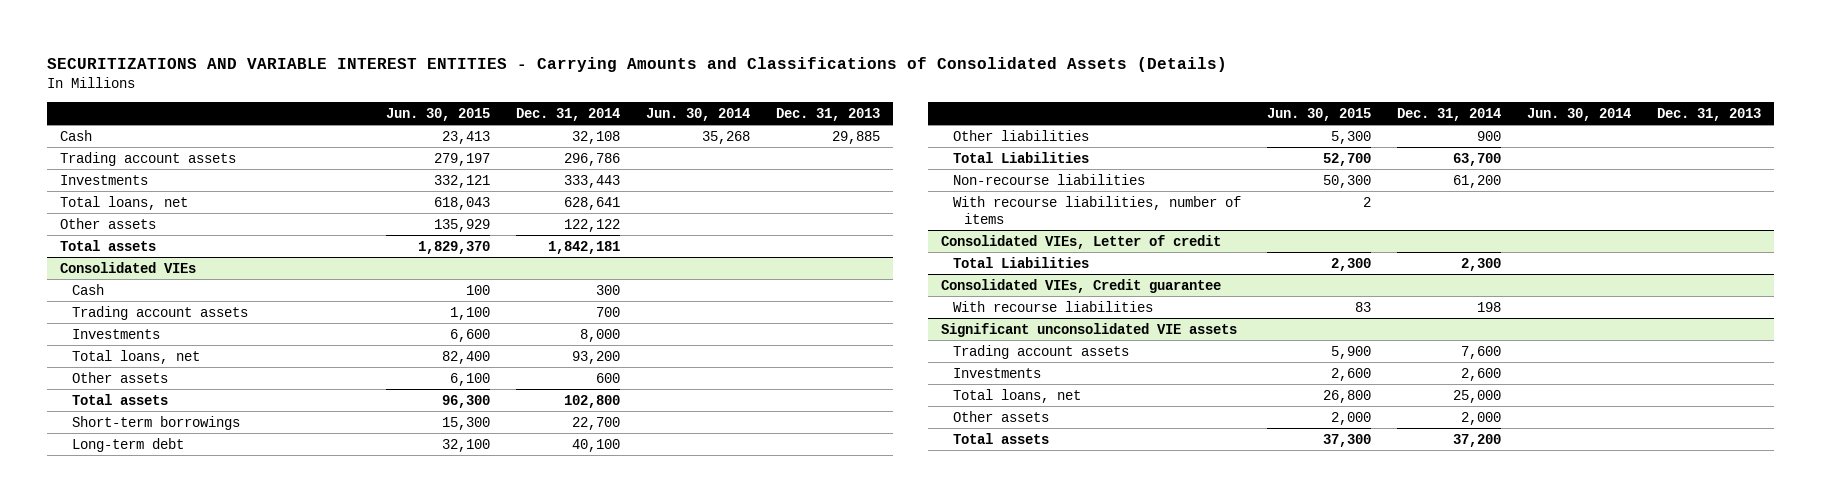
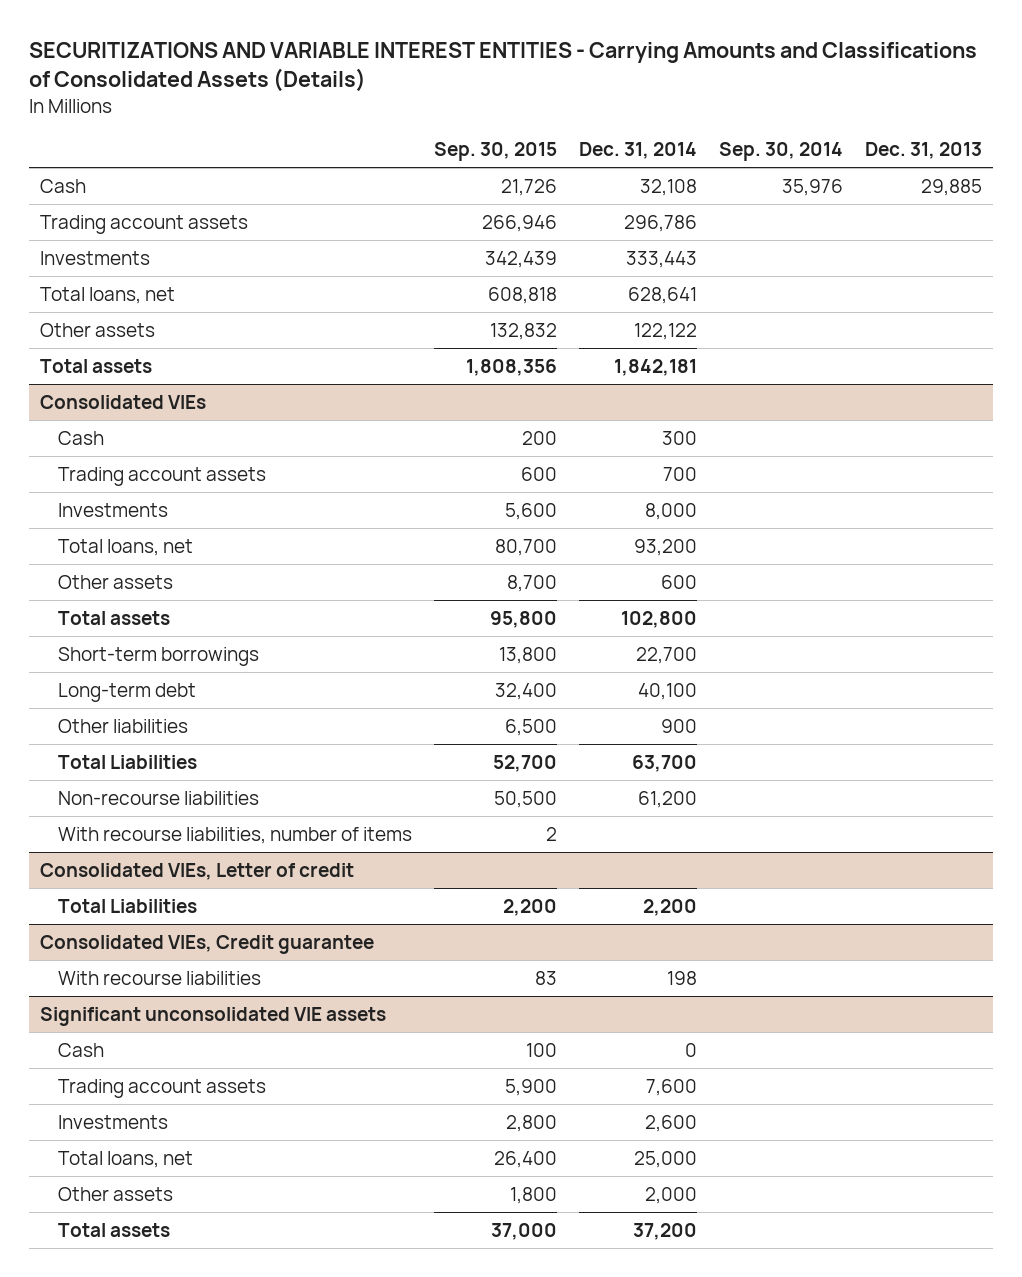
- | Jun. 30, 2015 | Dec. 31, 2014 | Jun. 30, 2014 | Dec. 31, 2013
+ | Sep. 30, 2015 | Dec. 31, 2014 | Sep. 30, 2014 | Dec. 31, 2013
@ Consolidated VIEs, Letter of credit
- Total Liabilities | 2,300 | 2,300 | |
+ Total Liabilities | 2,200 | 2,200 | |
@ Significant unconsolidated VIE assets
+ Cash | 100 | 0 | |

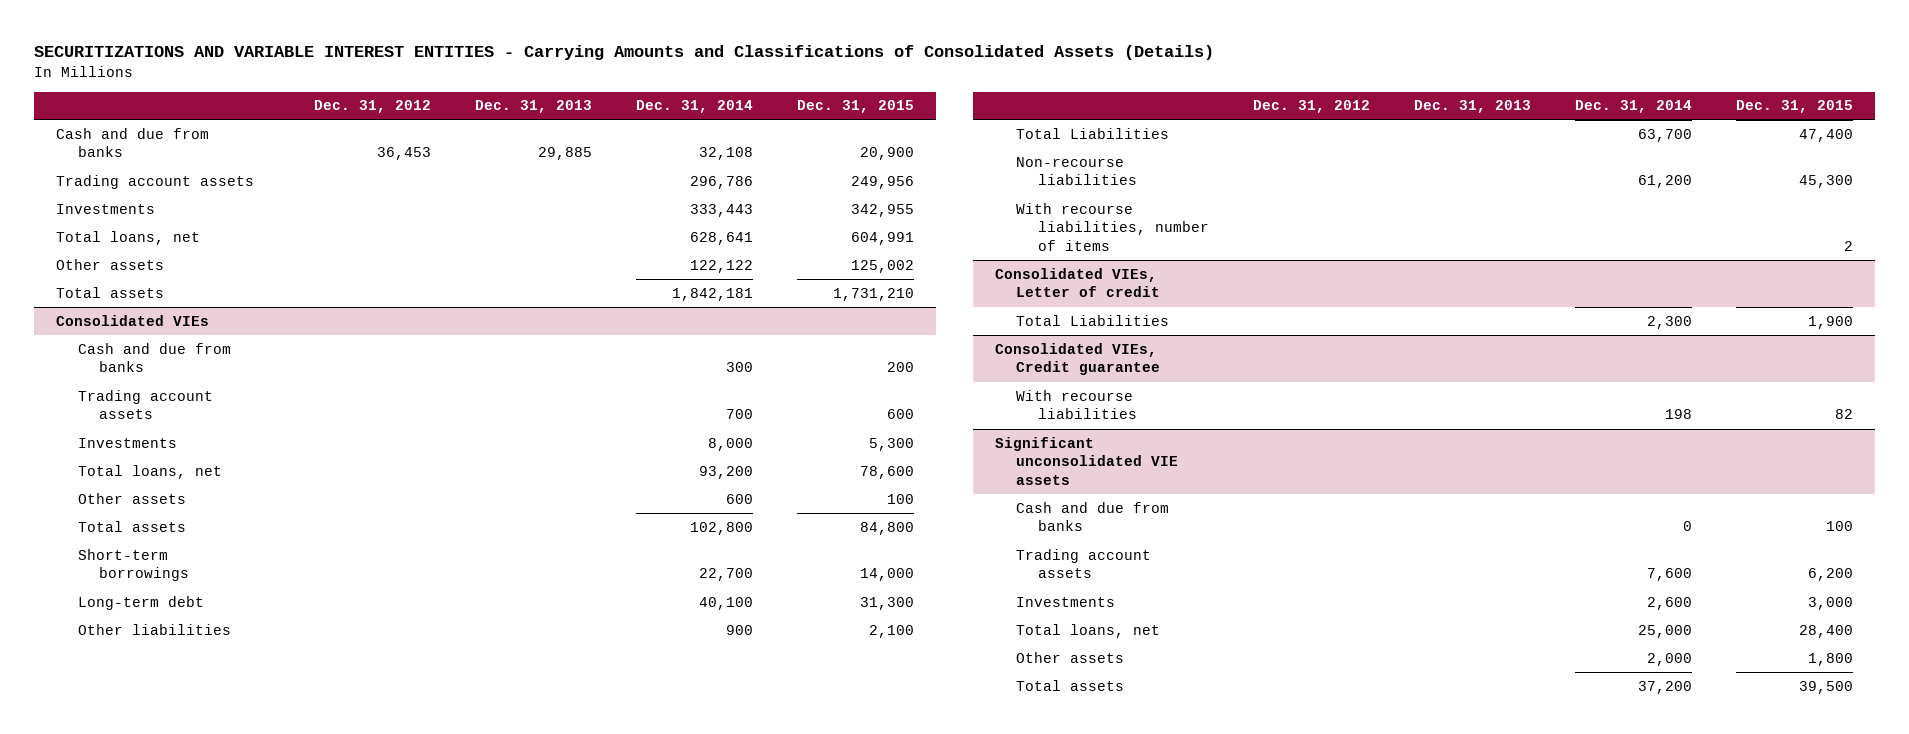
- | Sep. 30, 2015 | Dec. 31, 2014 | Sep. 30, 2014 | Dec. 31, 2013
+ | Dec. 31, 2012 | Dec. 31, 2013 | Dec. 31, 2014 | Dec. 31, 2015
- Cash | 21,726 | 32,108 | 35,976 | 29,885
+ Cash and due from banks | 36,453 | 29,885 | 32,108 | 20,900
@ Consolidated VIEs
- Cash | 200 | 300 | |
+ Cash and due from banks | | | 300 | 200
@ Consolidated VIEs, Letter of credit
- Total Liabilities | 2,200 | 2,200 | |
+ Total Liabilities | | | 2,300 | 1,900
@ Significant unconsolidated VIE assets
- Cash | 100 | 0 | |
+ Cash and due from banks | | | 0 | 100

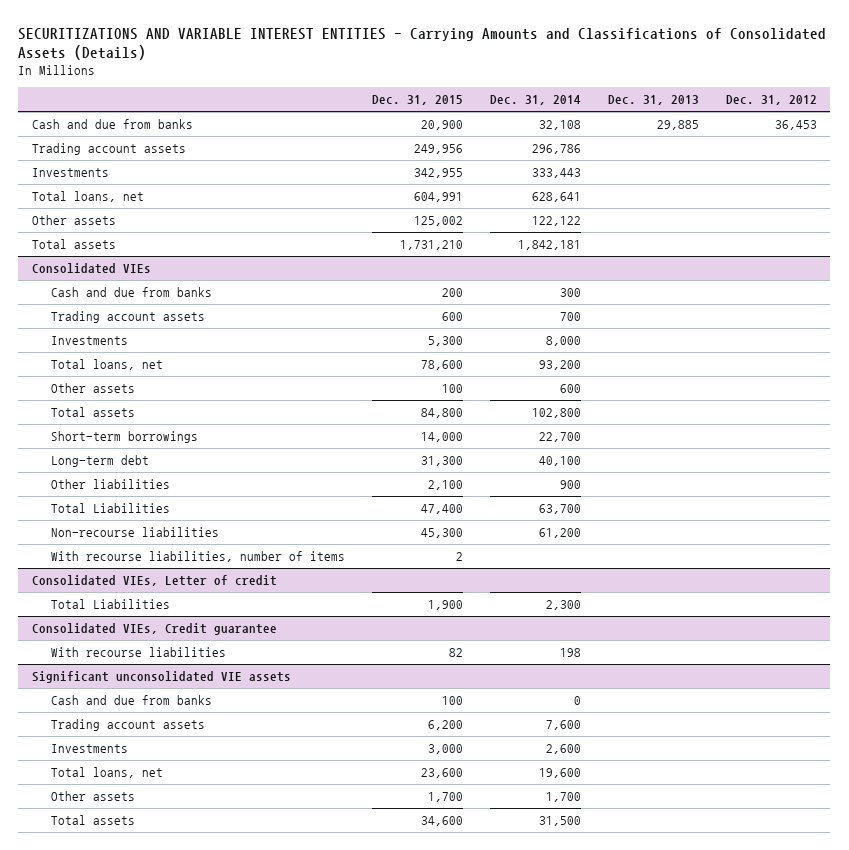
- | Dec. 31, 2012 | Dec. 31, 2013 | Dec. 31, 2014 | Dec. 31, 2015
+ | Dec. 31, 2015 | Dec. 31, 2014 | Dec. 31, 2013 | Dec. 31, 2012
@ Significant unconsolidated VIE assets
- Total loans, net | | | 25,000 | 28,400
- Other assets | | | 2,000 | 1,800
- Total assets | | | 37,200 | 39,500
+ Total loans, net | 23,600 | 19,600 | |
+ Other assets | 1,700 | 1,700 | |
+ Total assets | 34,600 | 31,500 | |

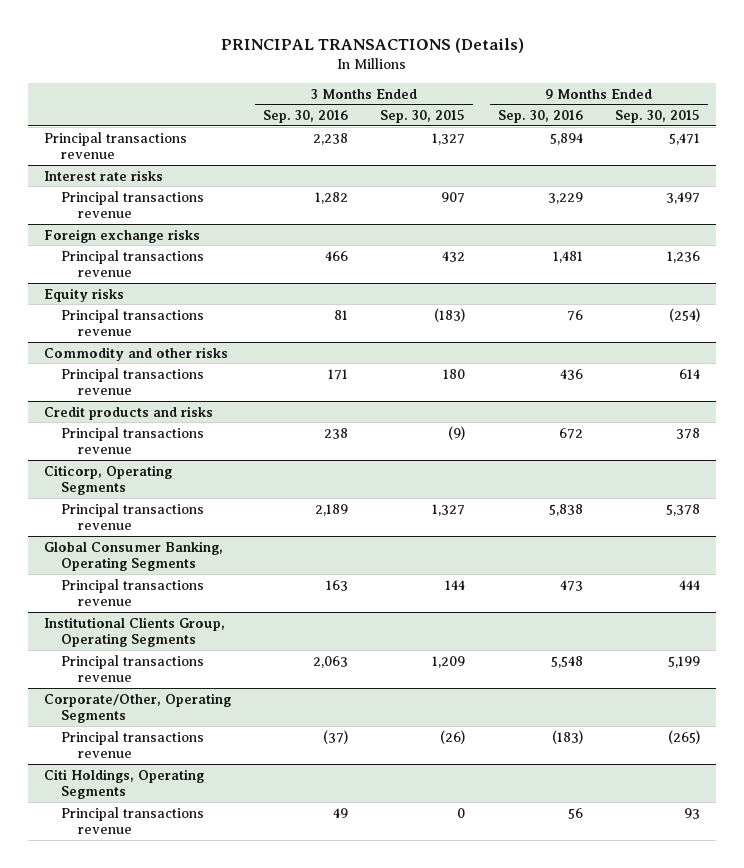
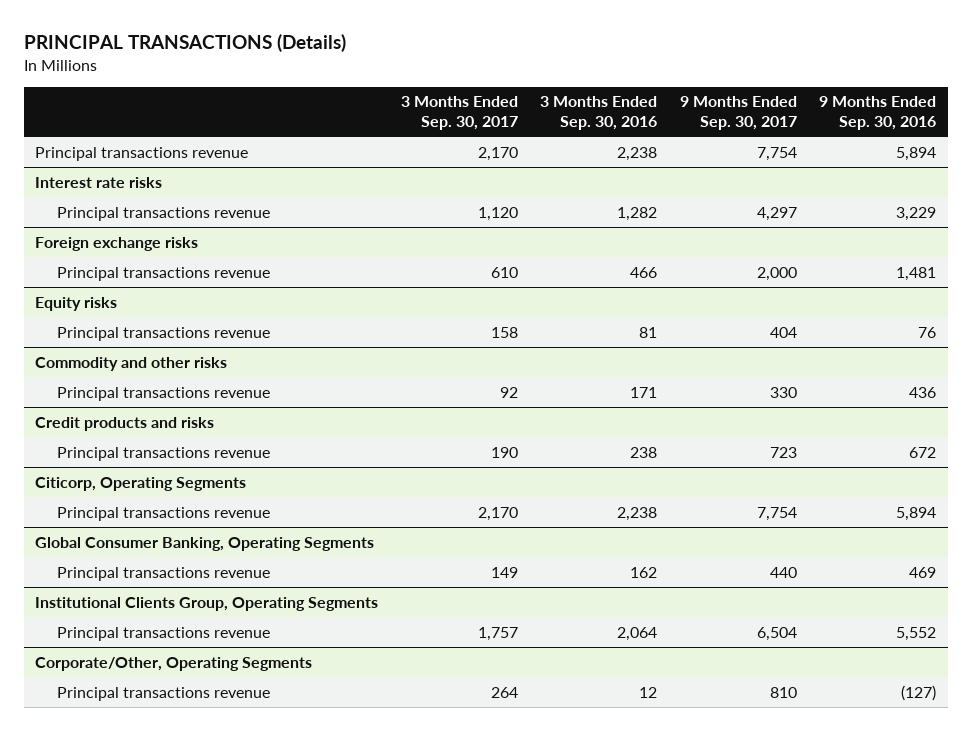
- | 3 Months Ended Sep. 30, 2016 | 3 Months Ended Sep. 30, 2015 | 9 Months Ended Sep. 30, 2016 | 9 Months Ended Sep. 30, 2015
+ | 3 Months Ended Sep. 30, 2017 | 3 Months Ended Sep. 30, 2016 | 9 Months Ended Sep. 30, 2017 | 9 Months Ended Sep. 30, 2016
@ Citicorp, Operating Segments
- Principal transactions revenue | 2,189 | 1,327 | 5,838 | 5,378
+ Principal transactions revenue | 2,170 | 2,238 | 7,754 | 5,894
@ Global Consumer Banking, Operating Segments
- Principal transactions revenue | 163 | 144 | 473 | 444
+ Principal transactions revenue | 149 | 162 | 440 | 469
@ Institutional Clients Group, Operating Segments
- Principal transactions revenue | 2,063 | 1,209 | 5,548 | 5,199
+ Principal transactions revenue | 1,757 | 2,064 | 6,504 | 5,552
@ Corporate/Other, Operating Segments
- Principal transactions revenue | (37) | (26) | (183) | (265)
- Citi Holdings, Operating Segments
- Principal transactions revenue | 49 | 0 | 56 | 93
@ Corporate/Other, Operating Segments
+ Principal transactions revenue | 264 | 12 | 810 | (127)

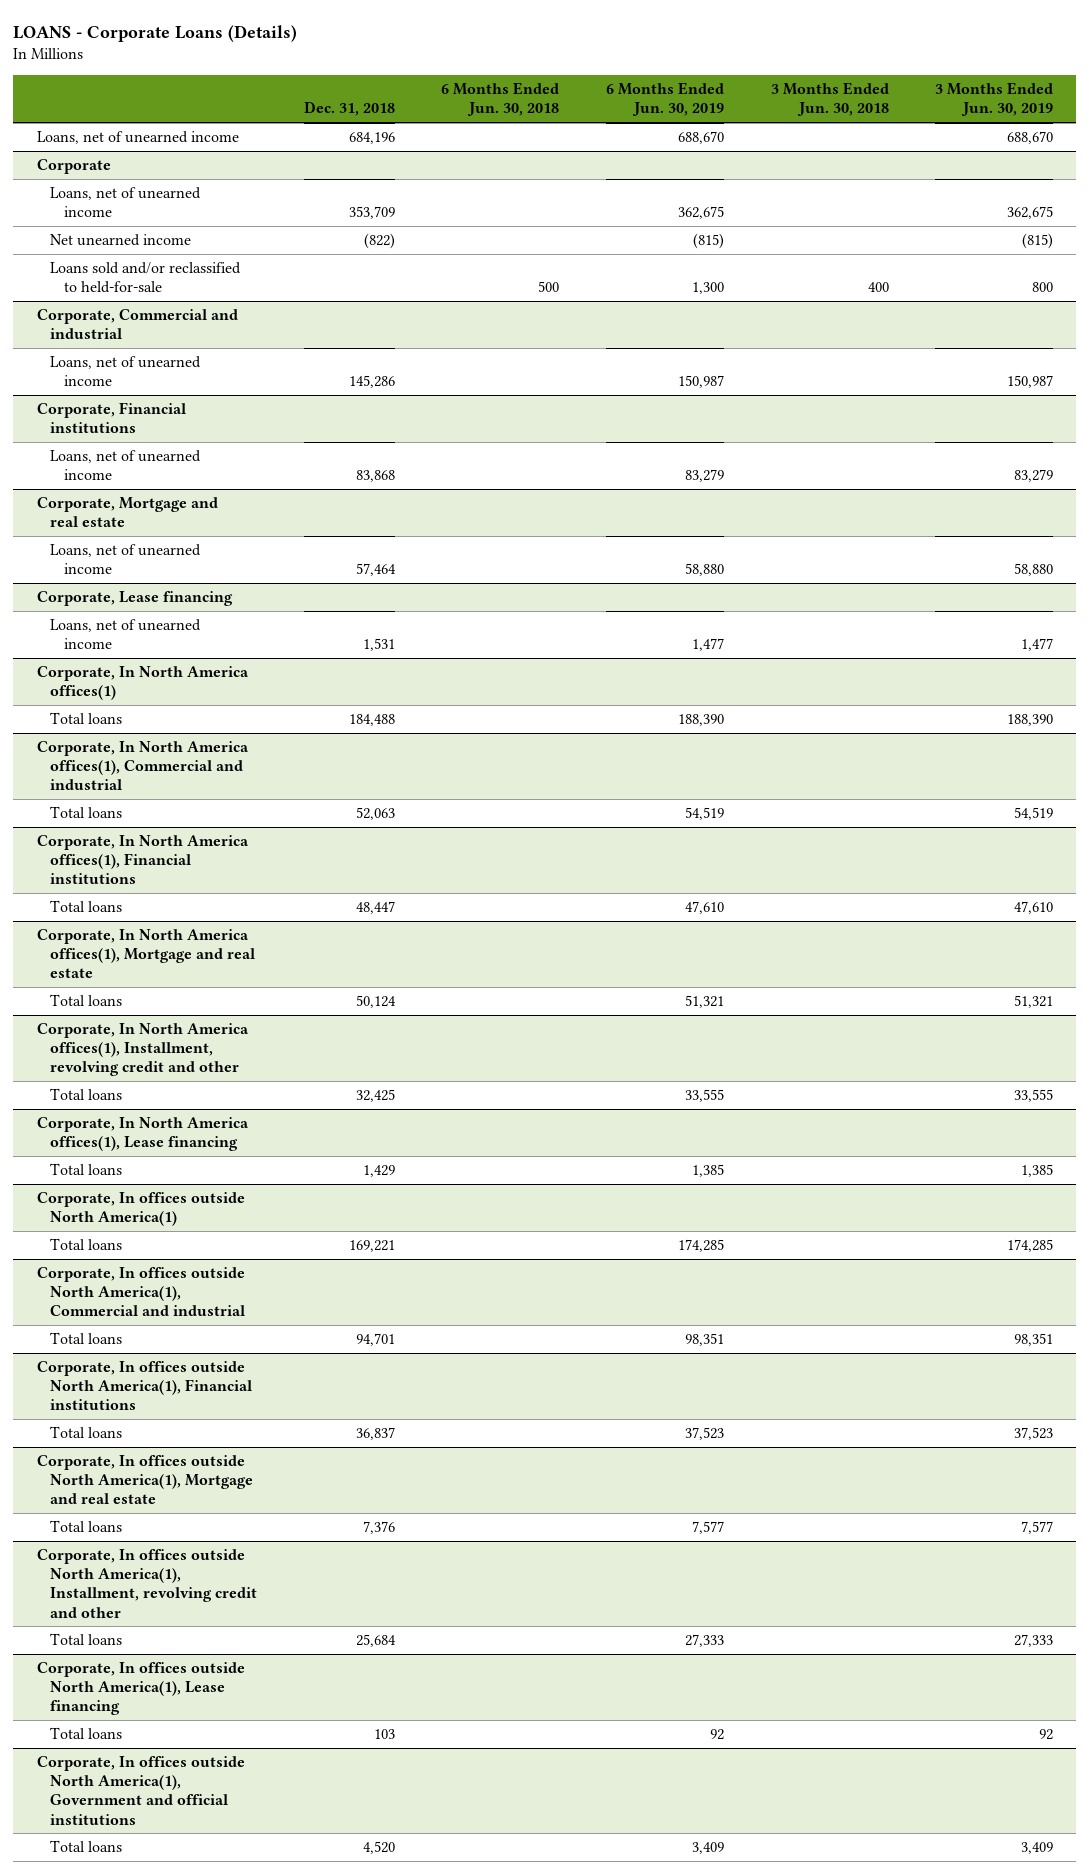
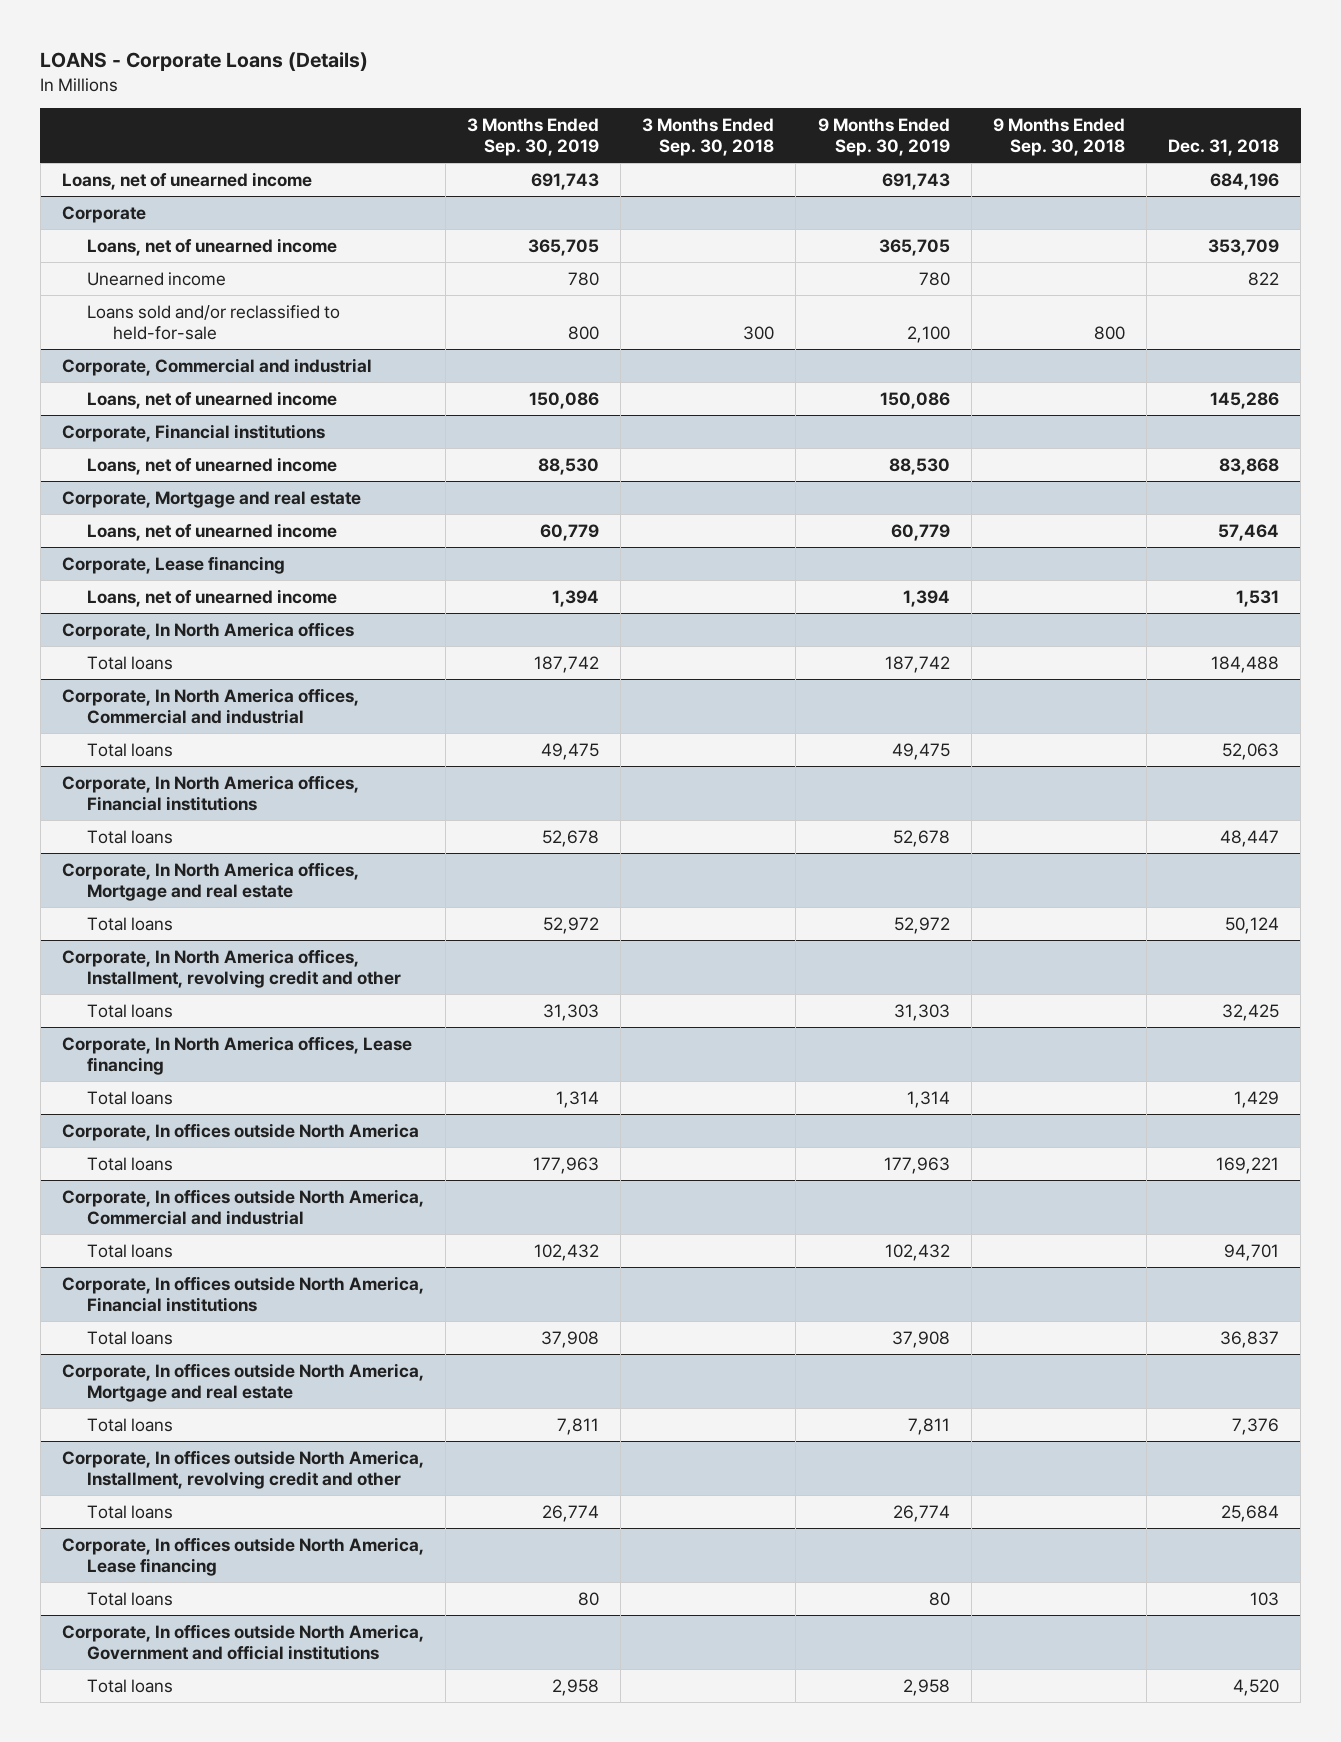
- | Dec. 31, 2018 | 6 Months Ended Jun. 30, 2018 | 6 Months Ended Jun. 30, 2019 | 3 Months Ended Jun. 30, 2018 | 3 Months Ended Jun. 30, 2019
+ | 3 Months Ended Sep. 30, 2019 | 3 Months Ended Sep. 30, 2018 | 9 Months Ended Sep. 30, 2019 | 9 Months Ended Sep. 30, 2018 | Dec. 31, 2018
@ Corporate
- Net unearned income | (822) | | (815) | | (815)
+ Unearned income | 780 | | 780 | | 822
- Corporate, In North America offices(1)
+ Corporate, In North America offices
- Corporate, In North America offices(1), Commercial and industrial
+ Corporate, In North America offices, Commercial and industrial
- Corporate, In North America offices(1), Financial institutions
+ Corporate, In North America offices, Financial institutions
- Corporate, In North America offices(1), Mortgage and real estate
+ Corporate, In North America offices, Mortgage and real estate
- Corporate, In North America offices(1), Installment, revolving credit and other
+ Corporate, In North America offices, Installment, revolving credit and other
- Corporate, In North America offices(1), Lease financing
+ Corporate, In North America offices, Lease financing
- Corporate, In offices outside North America(1)
+ Corporate, In offices outside North America
- Corporate, In offices outside North America(1), Commercial and industrial
+ Corporate, In offices outside North America, Commercial and industrial
- Corporate, In offices outside North America(1), Financial institutions
+ Corporate, In offices outside North America, Financial institutions
- Corporate, In offices outside North America(1), Mortgage and real estate
+ Corporate, In offices outside North America, Mortgage and real estate
- Corporate, In offices outside North America(1), Installment, revolving credit and other
+ Corporate, In offices outside North America, Installment, revolving credit and other
- Corporate, In offices outside North America(1), Lease financing
+ Corporate, In offices outside North America, Lease financing
- Corporate, In offices outside North America(1), Government and official institutions
+ Corporate, In offices outside North America, Government and official institutions

